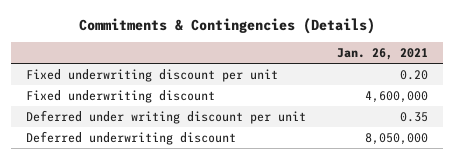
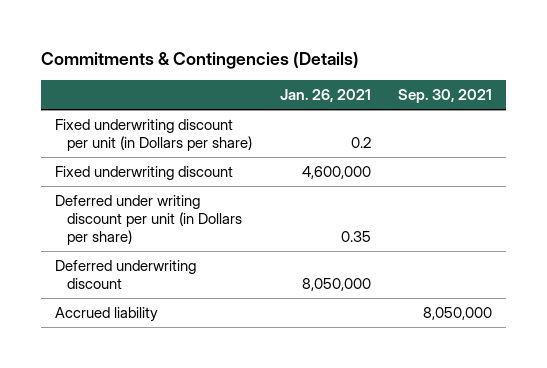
- | Jan. 26, 2021
+ | Jan. 26, 2021 | Sep. 30, 2021
- Fixed underwriting discount per unit | 0.20
+ Fixed underwriting discount per unit (in Dollars per share) | 0.2 |
- Deferred under writing discount per unit | 0.35
+ Deferred under writing discount per unit (in Dollars per share) | 0.35 |
+ Accrued liability | | 8,050,000

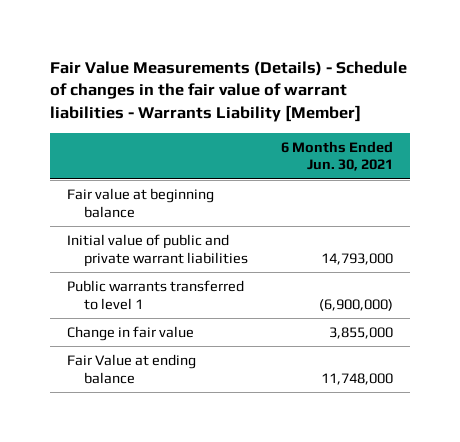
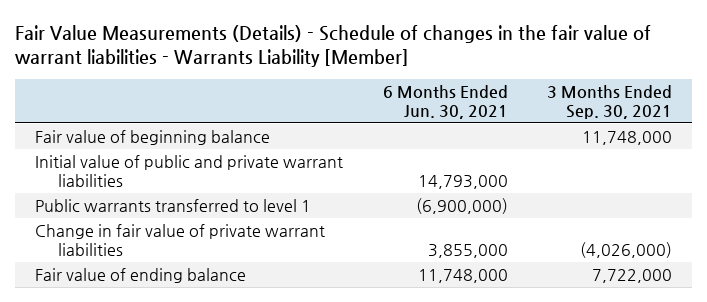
- | 6 Months Ended Jun. 30, 2021
+ | 6 Months Ended Jun. 30, 2021 | 3 Months Ended Sep. 30, 2021
- Fair value at beginning balance
+ Fair value of beginning balance | | 11,748,000
- Change in fair value | 3,855,000
- Fair Value at ending balance | 11,748,000
+ Change in fair value of private warrant liabilities | 3,855,000 | (4,026,000)
+ Fair value of ending balance | 11,748,000 | 7,722,000

